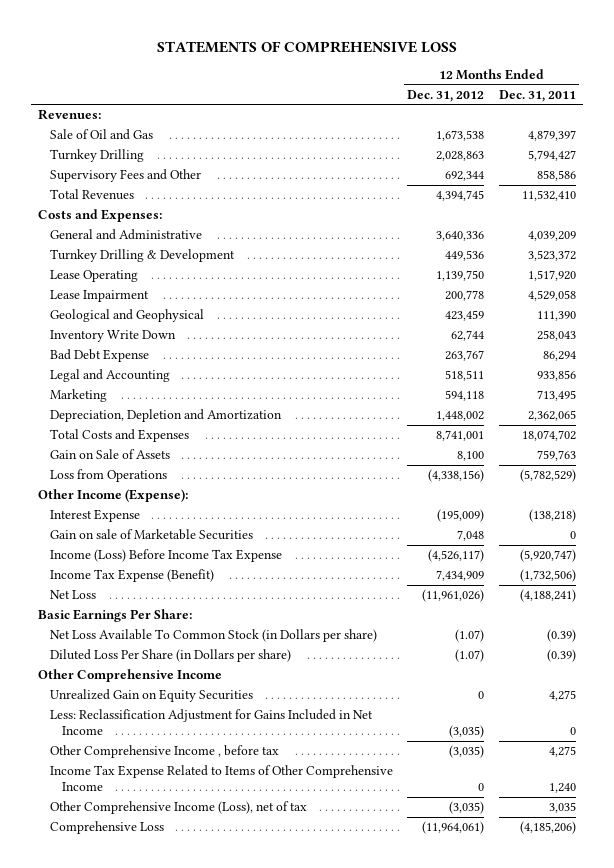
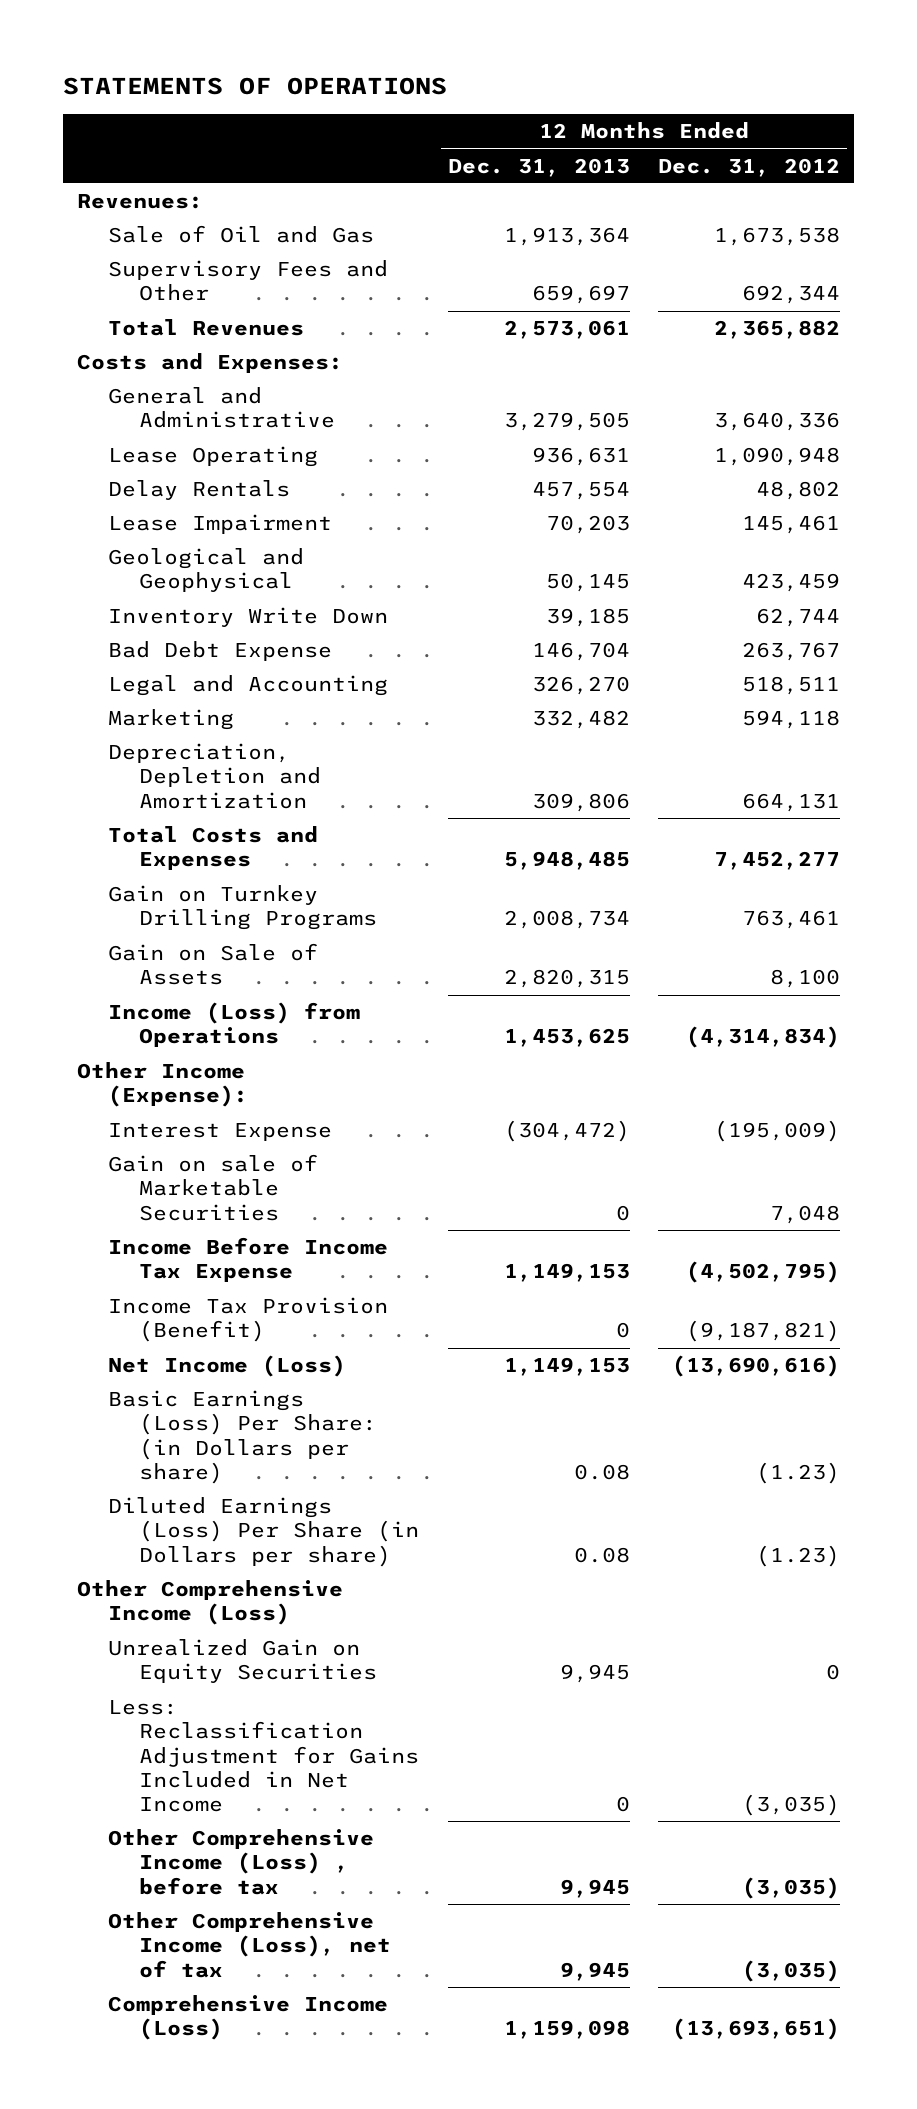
- STATEMENTS OF COMPREHENSIVE LOSS
+ STATEMENTS OF OPERATIONS
- | 12 Months Ended Dec. 31, 2012 | 12 Months Ended Dec. 31, 2011
+ | 12 Months Ended Dec. 31, 2013 | 12 Months Ended Dec. 31, 2012
- Turnkey Drilling | 2,028,863 | 5,794,427
- Total Revenues | 4,394,745 | 11,532,410
+ Total Revenues | 2,573,061 | 2,365,882
- Turnkey Drilling & Development | 449,536 | 3,523,372
- Lease Operating | 1,139,750 | 1,517,920
- Lease Impairment | 200,778 | 4,529,058
+ Lease Operating | 936,631 | 1,090,948
+ Delay Rentals | 457,554 | 48,802
+ Lease Impairment | 70,203 | 145,461
- Depreciation, Depletion and Amortization | 1,448,002 | 2,362,065
- Total Costs and Expenses | 8,741,001 | 18,074,702
+ Depreciation, Depletion and Amortization | 309,806 | 664,131
+ Total Costs and Expenses | 5,948,485 | 7,452,277
+ Gain on Turnkey Drilling Programs | 2,008,734 | 763,461
- Loss from Operations | (4,338,156) | (5,782,529)
+ Income (Loss) from Operations | 1,453,625 | (4,314,834)
- Income (Loss) Before Income Tax Expense | (4,526,117) | (5,920,747)
- Income Tax Expense (Benefit) | 7,434,909 | (1,732,506)
- Net Loss | (11,961,026) | (4,188,241)
- Basic Earnings Per Share:
- Net Loss Available To Common Stock (in Dollars per share) | (1.07) | (0.39)
- Diluted Loss Per Share (in Dollars per share) | (1.07) | (0.39)
- Other Comprehensive Income
+ Income Before Income Tax Expense | 1,149,153 | (4,502,795)
+ Income Tax Provision (Benefit) | 0 | (9,187,821)
+ Net Income (Loss) | 1,149,153 | (13,690,616)
+ Basic Earnings (Loss) Per Share: (in Dollars per share) | 0.08 | (1.23)
+ Diluted Earnings (Loss) Per Share (in Dollars per share) | 0.08 | (1.23)
+ Other Comprehensive Income (Loss)
- Other Comprehensive Income , before tax | (3,035) | 4,275
- Income Tax Expense Related to Items of Other Comprehensive Income | 0 | 1,240
+ Other Comprehensive Income (Loss) , before tax | 9,945 | (3,035)
- Comprehensive Loss | (11,964,061) | (4,185,206)
+ Comprehensive Income (Loss) | 1,159,098 | (13,693,651)

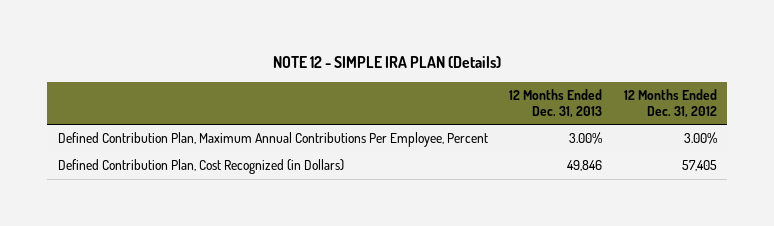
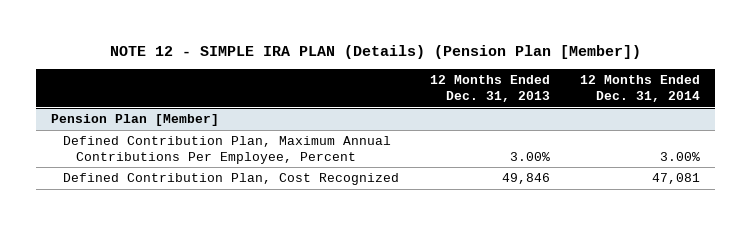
- NOTE 12 - SIMPLE IRA PLAN (Details)
+ NOTE 12 - SIMPLE IRA PLAN (Details) (Pension Plan [Member])
- | 12 Months Ended Dec. 31, 2013 | 12 Months Ended Dec. 31, 2012
+ | 12 Months Ended Dec. 31, 2013 | 12 Months Ended Dec. 31, 2014
+ Pension Plan [Member]
- Defined Contribution Plan, Cost Recognized (in Dollars) | 49,846 | 57,405
+ Defined Contribution Plan, Cost Recognized | 49,846 | 47,081

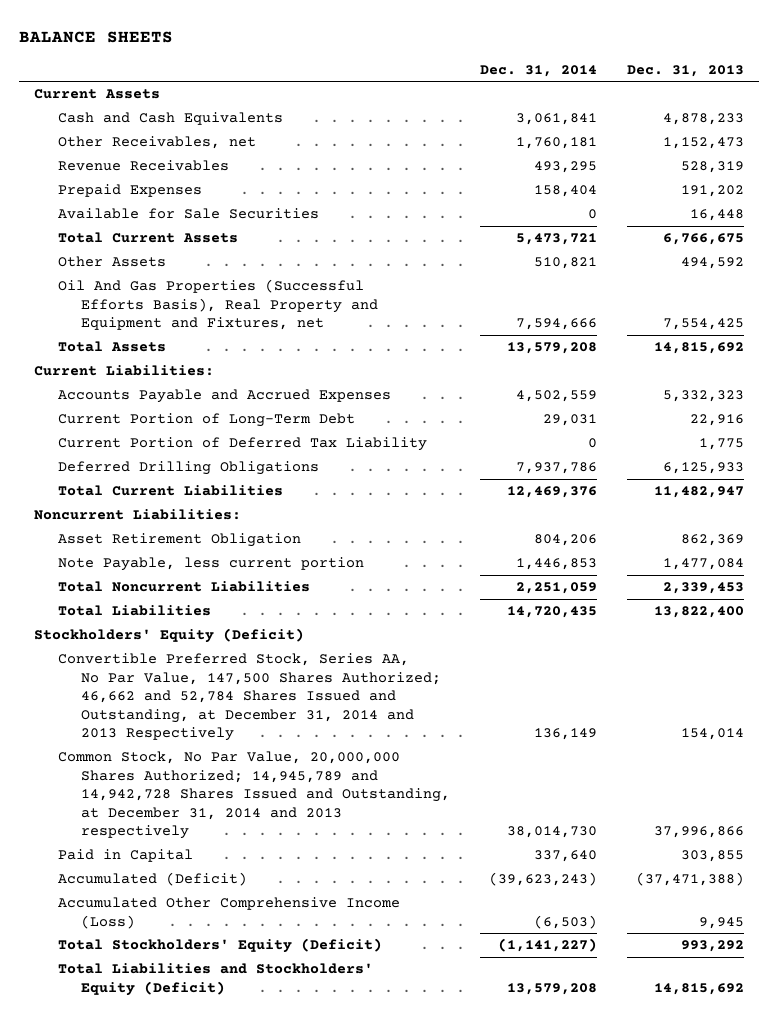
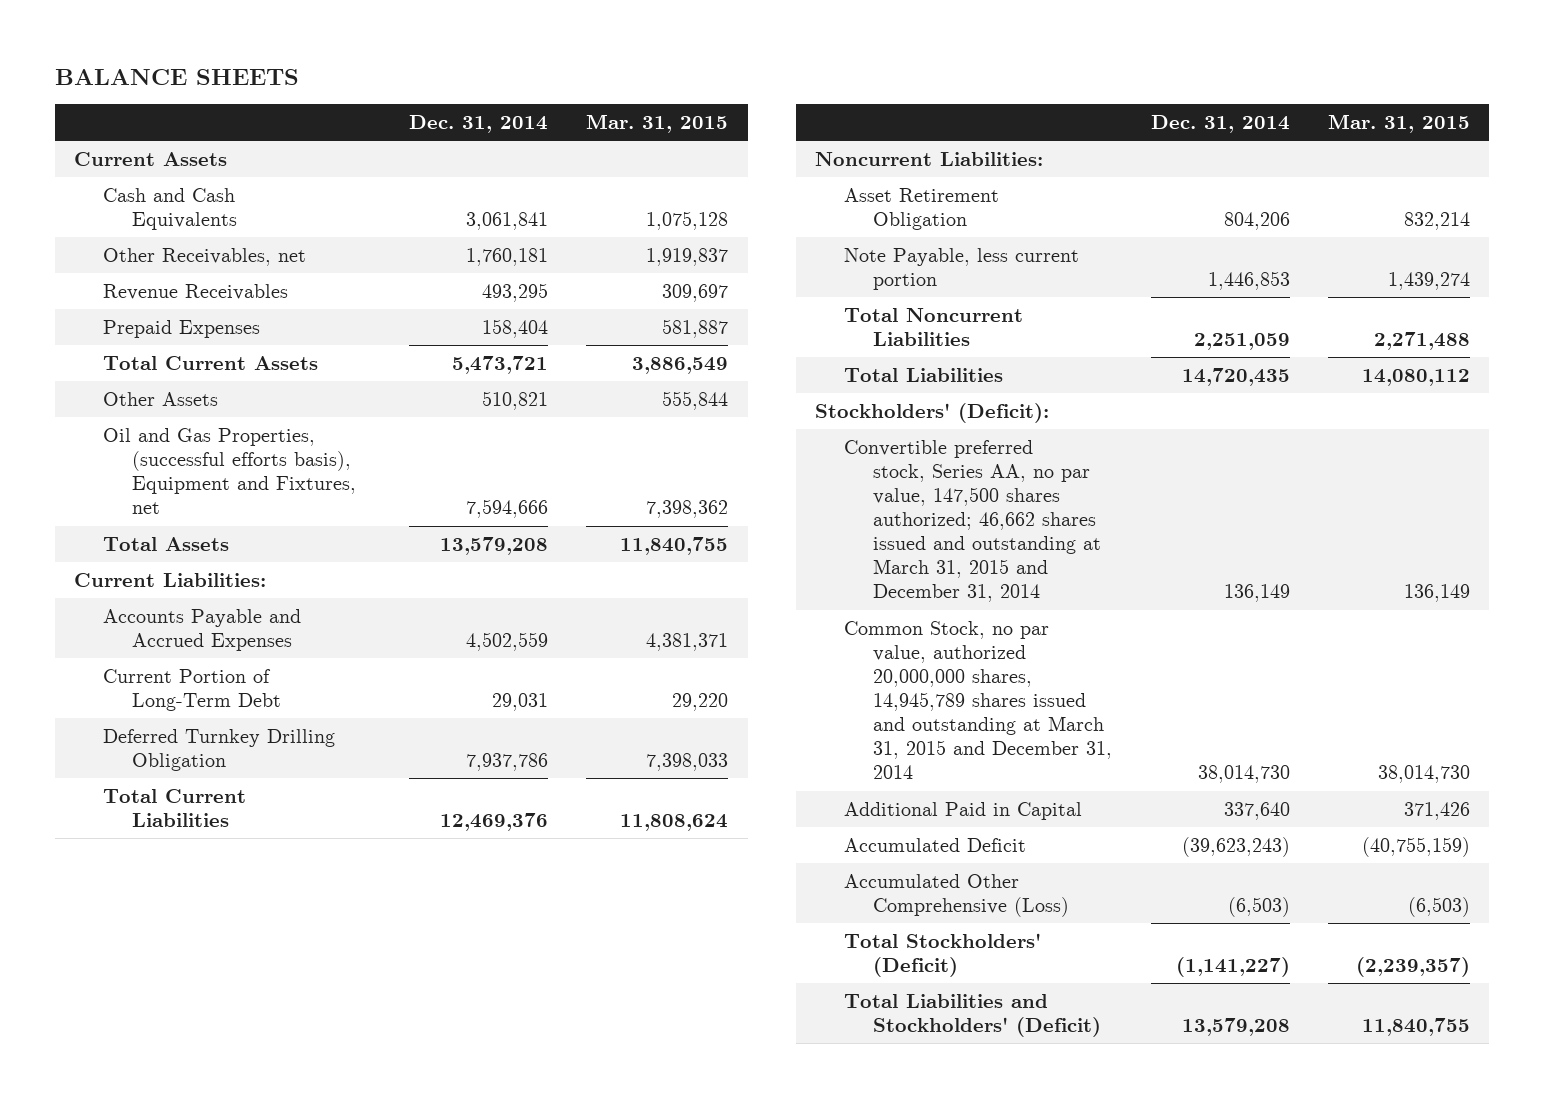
- | Dec. 31, 2014 | Dec. 31, 2013
+ | Dec. 31, 2014 | Mar. 31, 2015
- Available for Sale Securities | 0 | 16,448
- Oil And Gas Properties (Successful Efforts Basis), Real Property and Equipment and Fixtures, net | 7,594,666 | 7,554,425
+ Oil and Gas Properties, (successful efforts basis), Equipment and Fixtures, net | 7,594,666 | 7,398,362
- Current Portion of Deferred Tax Liability | 0 | 1,775
- Deferred Drilling Obligations | 7,937,786 | 6,125,933
+ Deferred Turnkey Drilling Obligation | 7,937,786 | 7,398,033
- Stockholders' Equity (Deficit)
- Convertible Preferred Stock, Series AA, No Par Value, 147,500 Shares Authorized; 46,662 and 52,784 Shares Issued and Outstanding, at December 31, 2014 and 2013 Respectively | 136,149 | 154,014
- Common Stock, No Par Value, 20,000,000 Shares Authorized; 14,945,789 and 14,942,728 Shares Issued and Outstanding, at December 31, 2014 and 2013 respectively | 38,014,730 | 37,996,866
- Paid in Capital | 337,640 | 303,855
- Accumulated (Deficit) | (39,623,243) | (37,471,388)
- Accumulated Other Comprehensive Income (Loss) | (6,503) | 9,945
- Total Stockholders' Equity (Deficit) | (1,141,227) | 993,292
- Total Liabilities and Stockholders' Equity (Deficit) | 13,579,208 | 14,815,692
+ Stockholders' (Deficit):
+ Convertible preferred stock, Series AA, no par value, 147,500 shares authorized; 46,662 shares issued and outstanding at March 31, 2015 and December 31, 2014 | 136,149 | 136,149
+ Common Stock, no par value, authorized 20,000,000 shares, 14,945,789 shares issued and outstanding at March 31, 2015 and December 31, 2014 | 38,014,730 | 38,014,730
+ Additional Paid in Capital | 337,640 | 371,426
+ Accumulated Deficit | (39,623,243) | (40,755,159)
+ Accumulated Other Comprehensive (Loss) | (6,503) | (6,503)
+ Total Stockholders' (Deficit) | (1,141,227) | (2,239,357)
+ Total Liabilities and Stockholders' (Deficit) | 13,579,208 | 11,840,755

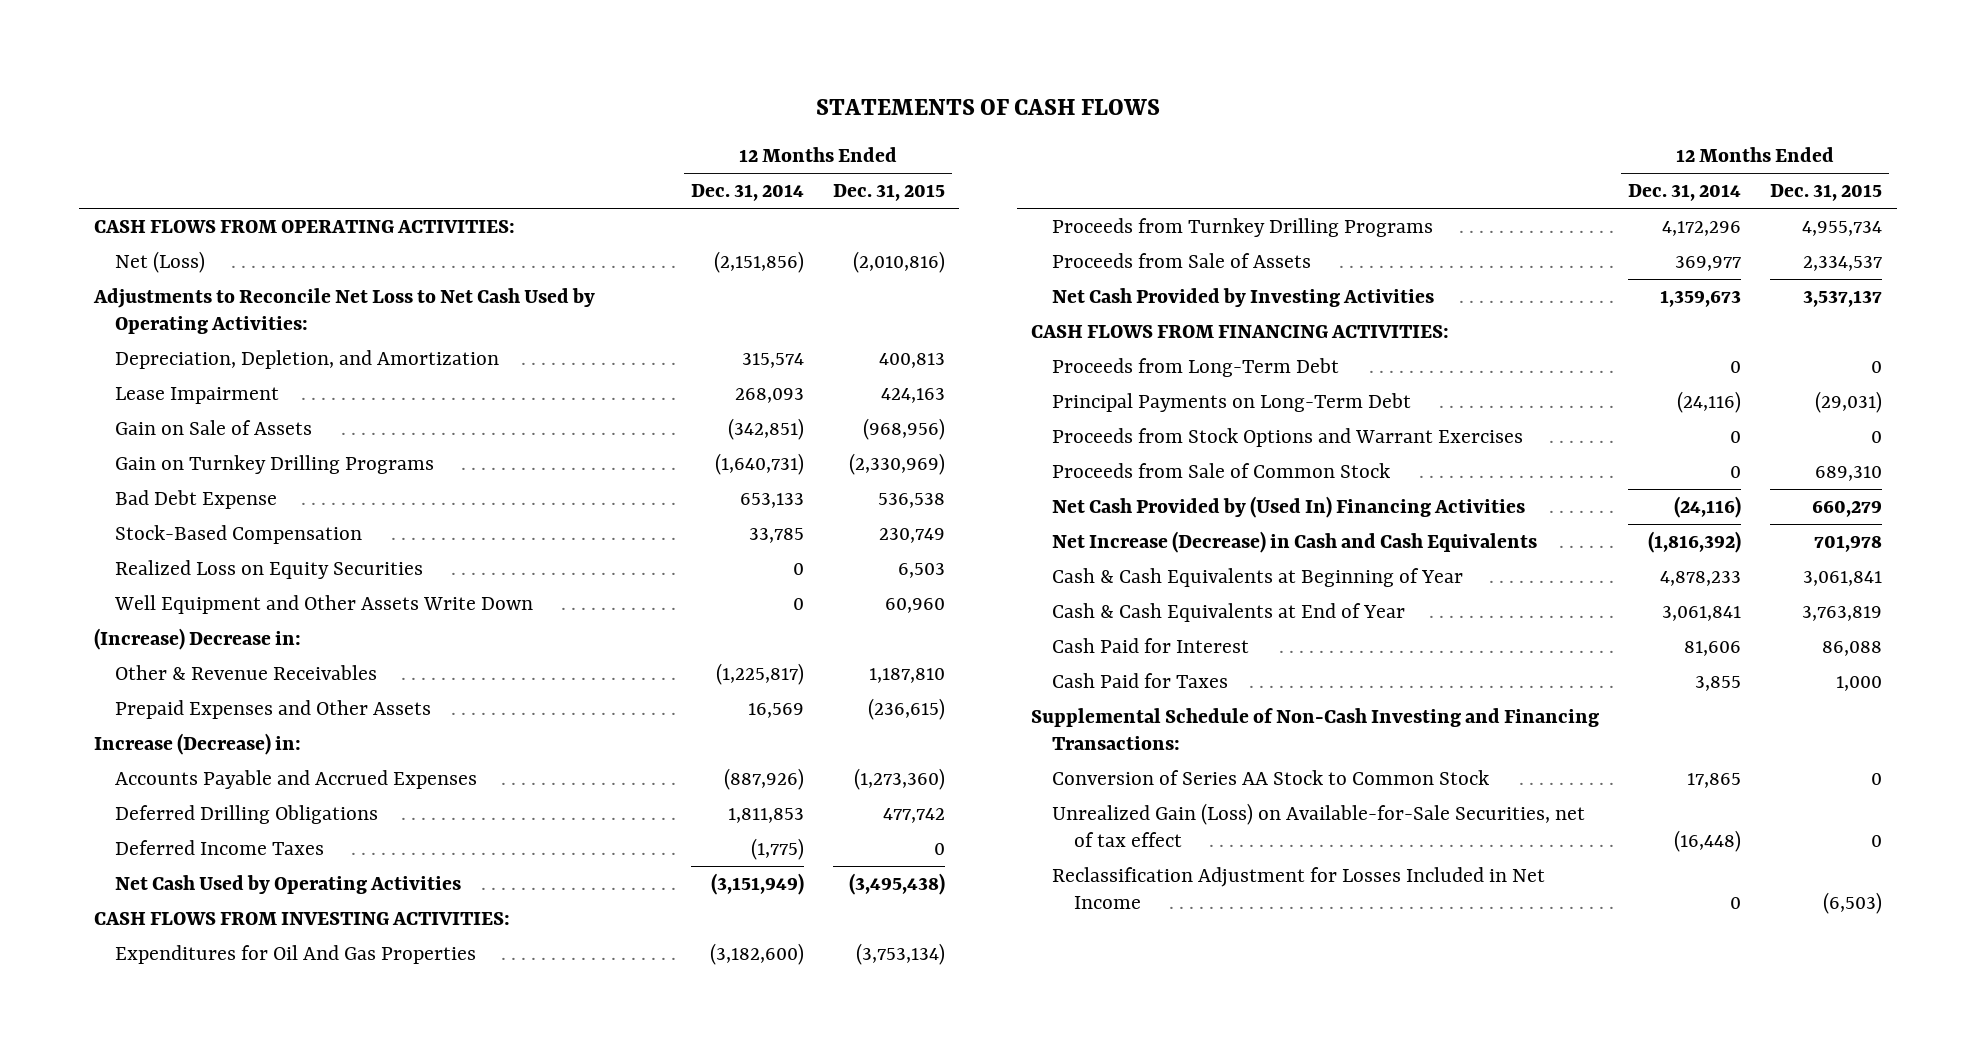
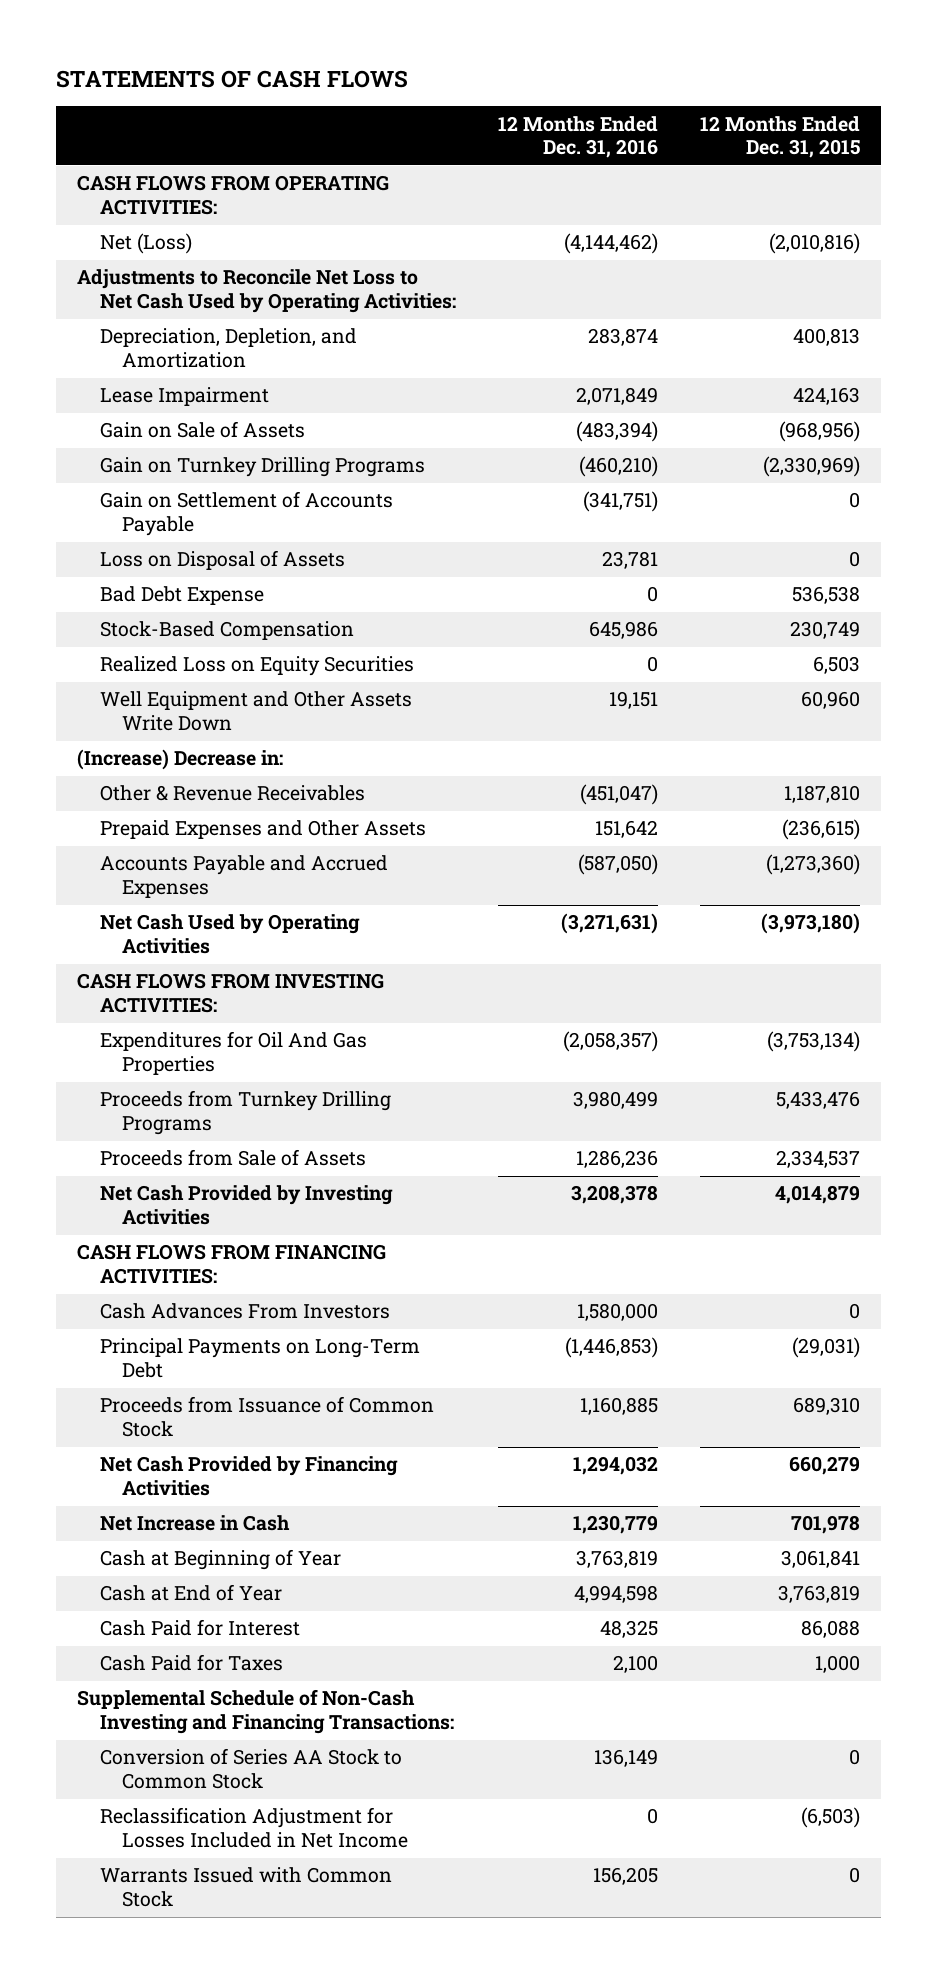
- | 12 Months Ended Dec. 31, 2014 | 12 Months Ended Dec. 31, 2015
+ | 12 Months Ended Dec. 31, 2016 | 12 Months Ended Dec. 31, 2015
+ Gain on Settlement of Accounts Payable | (341,751) | 0
+ Loss on Disposal of Assets | 23,781 | 0
- Increase (Decrease) in:
- Deferred Drilling Obligations | 1,811,853 | 477,742
- Deferred Income Taxes | (1,775) | 0
- Net Cash Used by Operating Activities | (3,151,949) | (3,495,438)
+ Net Cash Used by Operating Activities | (3,271,631) | (3,973,180)
- Proceeds from Turnkey Drilling Programs | 4,172,296 | 4,955,734
+ Proceeds from Turnkey Drilling Programs | 3,980,499 | 5,433,476
- Net Cash Provided by Investing Activities | 1,359,673 | 3,537,137
+ Net Cash Provided by Investing Activities | 3,208,378 | 4,014,879
- Proceeds from Long-Term Debt | 0 | 0
+ Cash Advances From Investors | 1,580,000 | 0
- Proceeds from Stock Options and Warrant Exercises | 0 | 0
- Proceeds from Sale of Common Stock | 0 | 689,310
- Net Cash Provided by (Used In) Financing Activities | (24,116) | 660,279
- Net Increase (Decrease) in Cash and Cash Equivalents | (1,816,392) | 701,978
- Cash & Cash Equivalents at Beginning of Year | 4,878,233 | 3,061,841
- Cash & Cash Equivalents at End of Year | 3,061,841 | 3,763,819
+ Proceeds from Issuance of Common Stock | 1,160,885 | 689,310
+ Net Cash Provided by Financing Activities | 1,294,032 | 660,279
+ Net Increase in Cash | 1,230,779 | 701,978
+ Cash at Beginning of Year | 3,763,819 | 3,061,841
+ Cash at End of Year | 4,994,598 | 3,763,819
- Unrealized Gain (Loss) on Available-for-Sale Securities, net of tax effect | (16,448) | 0
+ Warrants Issued with Common Stock | 156,205 | 0

